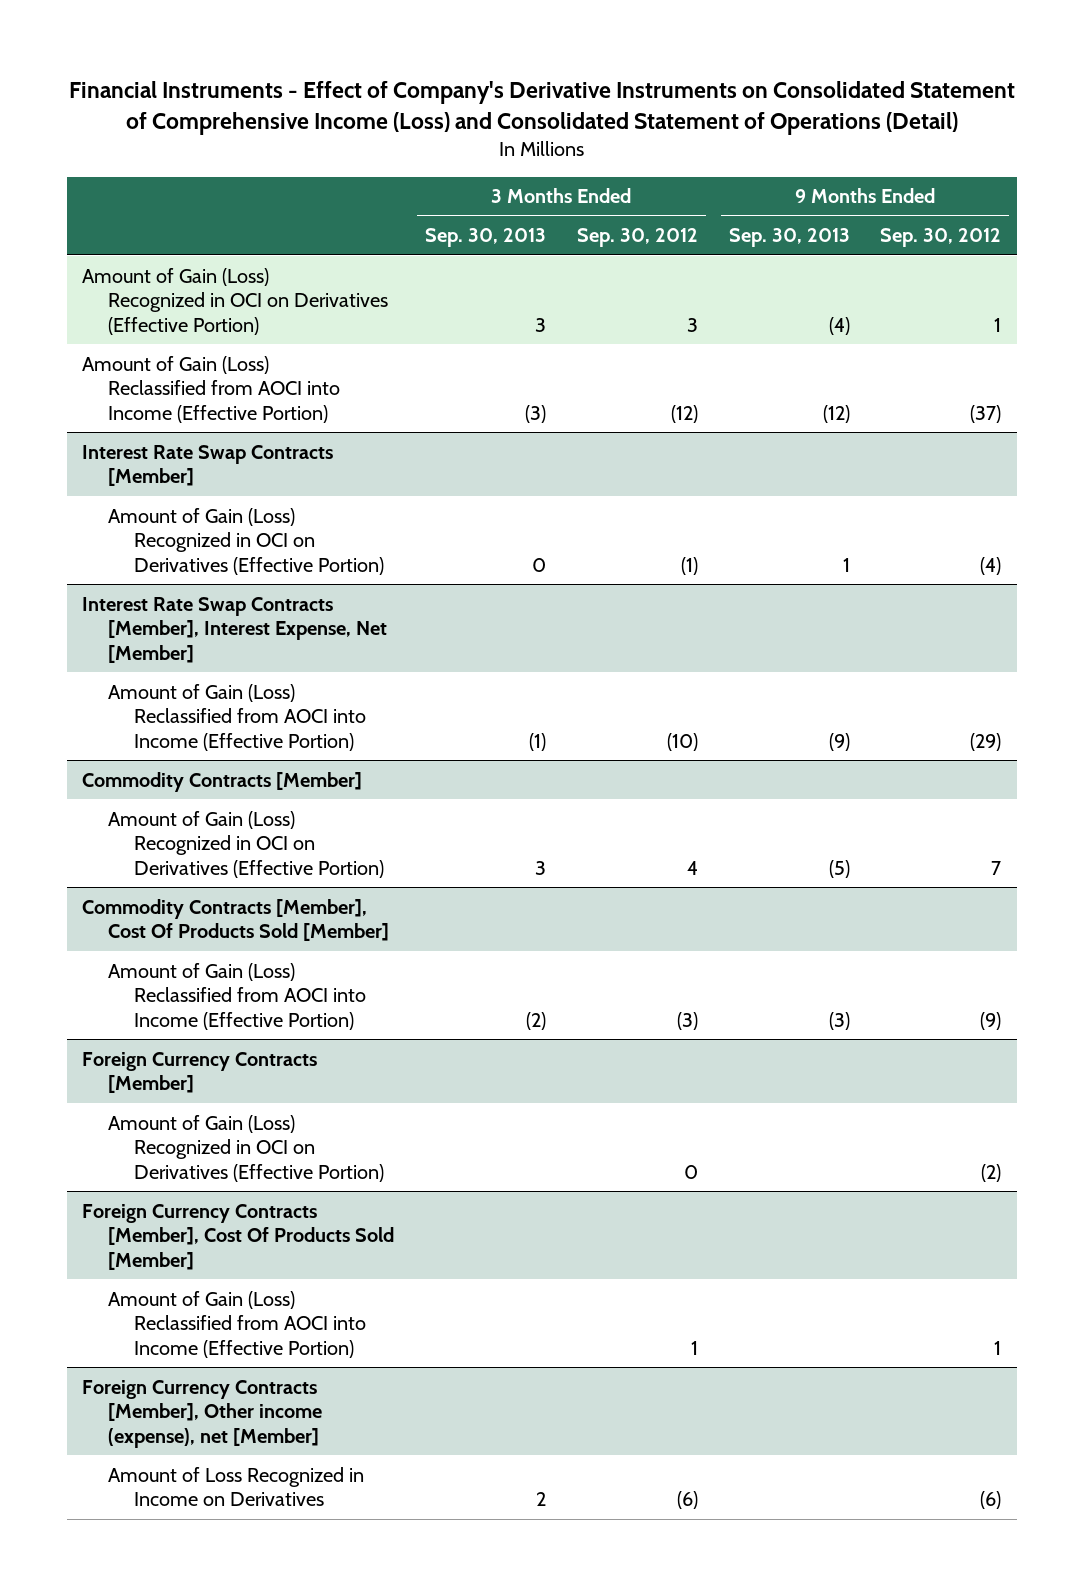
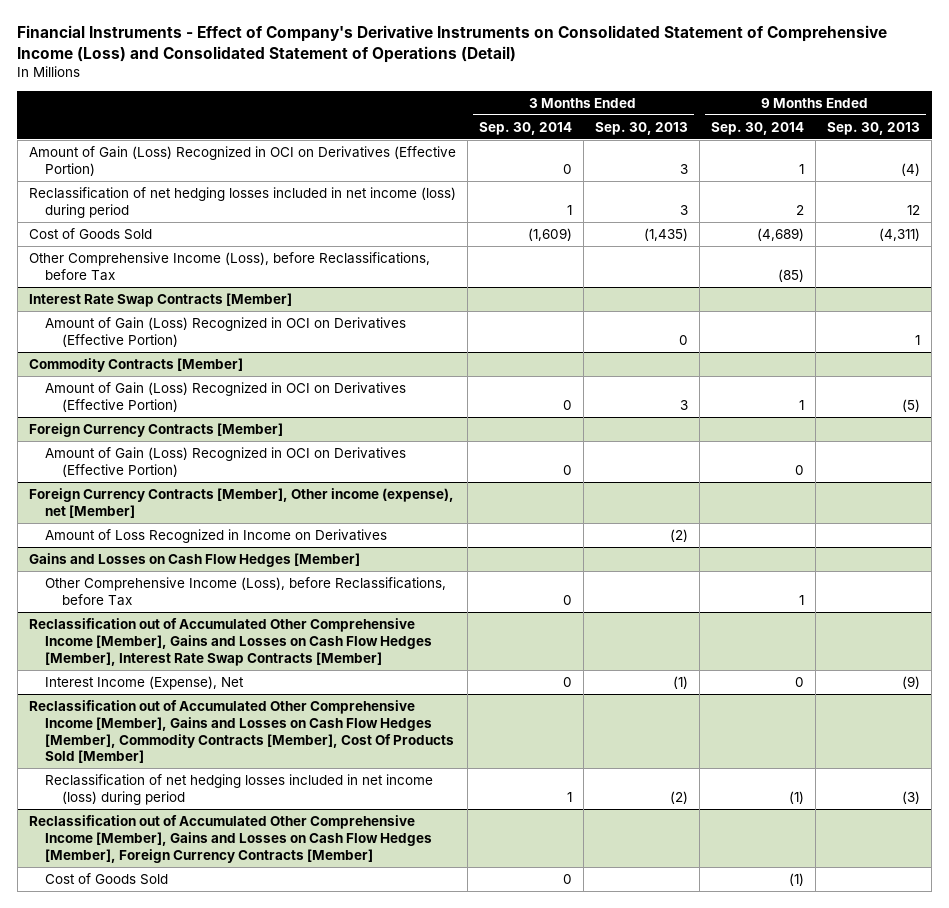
- | 3 Months Ended Sep. 30, 2013 | 3 Months Ended Sep. 30, 2012 | 9 Months Ended Sep. 30, 2013 | 9 Months Ended Sep. 30, 2012
+ | 3 Months Ended Sep. 30, 2014 | 3 Months Ended Sep. 30, 2013 | 9 Months Ended Sep. 30, 2014 | 9 Months Ended Sep. 30, 2013
- Amount of Gain (Loss) Reclassified from AOCI into Income (Effective Portion) | (3) | (12) | (12) | (37)
+ Reclassification of net hedging losses included in net income (loss) during period | 1 | 3 | 2 | 12
+ Cost of Goods Sold | (1,609) | (1,435) | (4,689) | (4,311)
+ Other Comprehensive Income (Loss), before Reclassifications, before Tax | | | (85) |
- Interest Rate Swap Contracts [Member], Interest Expense, Net [Member]
- Amount of Gain (Loss) Reclassified from AOCI into Income (Effective Portion) | (1) | (10) | (9) | (29)
- Commodity Contracts [Member], Cost Of Products Sold [Member]
- Amount of Gain (Loss) Reclassified from AOCI into Income (Effective Portion) | (2) | (3) | (3) | (9)
- Foreign Currency Contracts [Member], Cost Of Products Sold [Member]
- Amount of Gain (Loss) Reclassified from AOCI into Income (Effective Portion) | | 1 | | 1
@ Foreign Currency Contracts [Member], Other income (expense), net [Member]
- Amount of Loss Recognized in Income on Derivatives | 2 | (6) | | (6)
+ Amount of Loss Recognized in Income on Derivatives | | (2) | |
+ Gains and Losses on Cash Flow Hedges [Member]
+ Other Comprehensive Income (Loss), before Reclassifications, before Tax | 0 | | 1 |
+ Reclassification out of Accumulated Other Comprehensive Income [Member], Gains and Losses on Cash Flow Hedges [Member], Interest Rate Swap Contracts [Member]
+ Interest Income (Expense), Net | 0 | (1) | 0 | (9)
+ Reclassification out of Accumulated Other Comprehensive Income [Member], Gains and Losses on Cash Flow Hedges [Member], Commodity Contracts [Member], Cost Of Products Sold [Member]
+ Reclassification of net hedging losses included in net income (loss) during period | 1 | (2) | (1) | (3)
+ Reclassification out of Accumulated Other Comprehensive Income [Member], Gains and Losses on Cash Flow Hedges [Member], Foreign Currency Contracts [Member]
+ Cost of Goods Sold | 0 | | (1) |

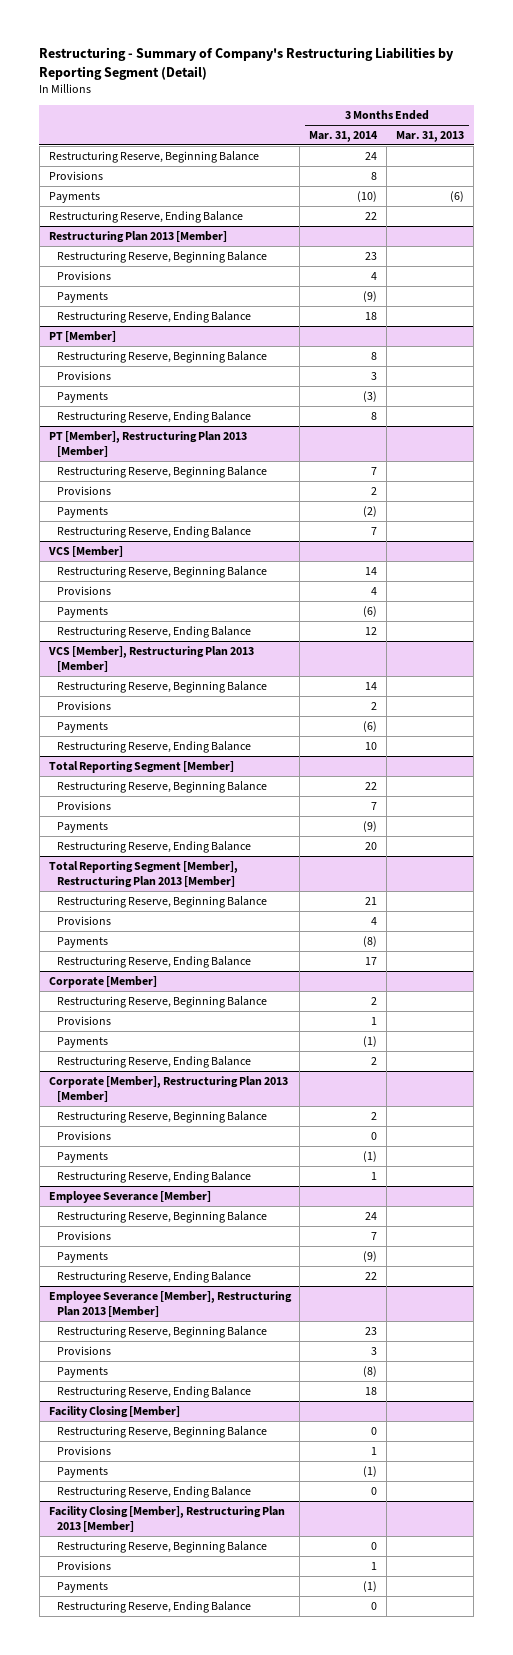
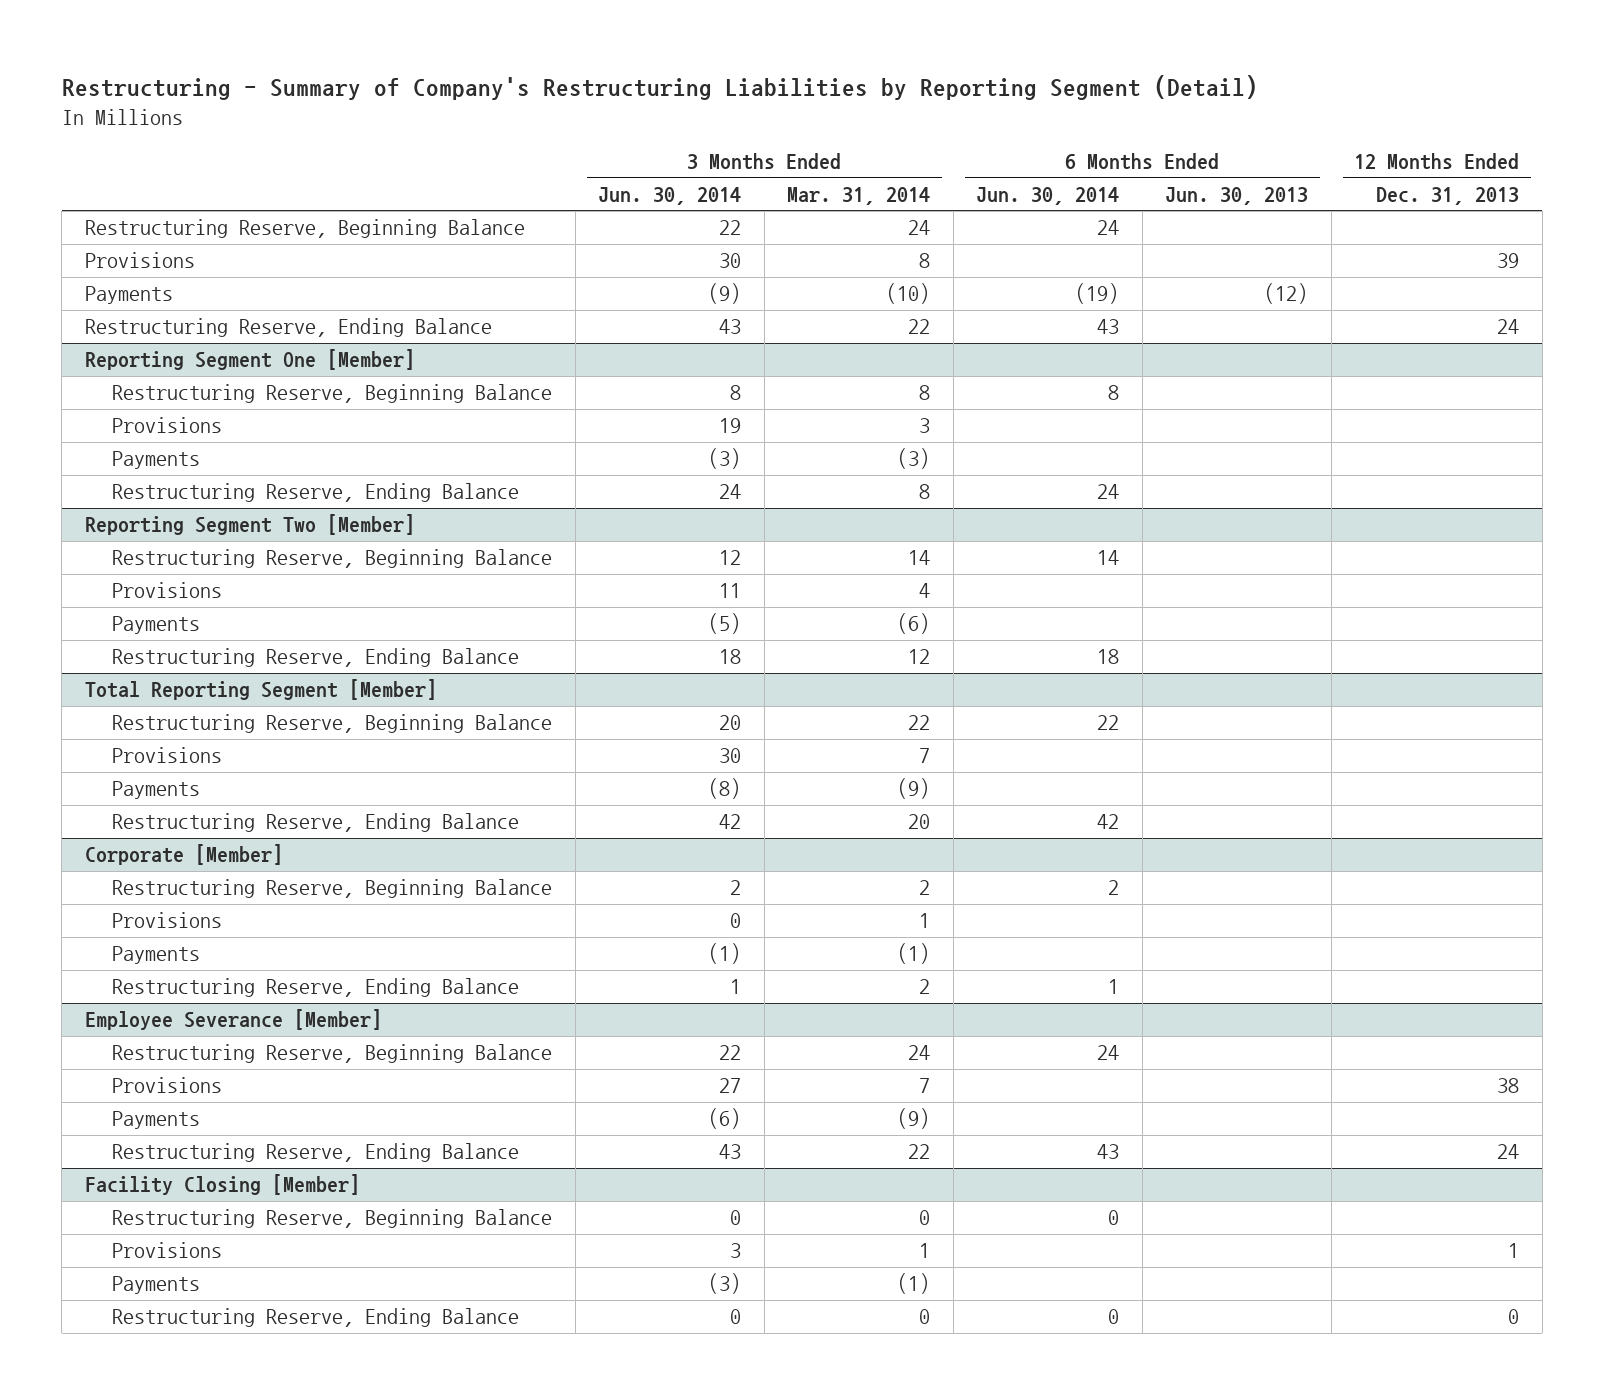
- | 3 Months Ended Mar. 31, 2014 | 3 Months Ended Mar. 31, 2013
+ | 3 Months Ended Jun. 30, 2014 | 3 Months Ended Mar. 31, 2014 | 6 Months Ended Jun. 30, 2014 | 6 Months Ended Jun. 30, 2013 | 12 Months Ended Dec. 31, 2013
- Restructuring Plan 2013 [Member]
- Restructuring Reserve, Beginning Balance | 23 |
- Provisions | 4 |
- Payments | (9) |
- Restructuring Reserve, Ending Balance | 18 |
- PT [Member]
+ Reporting Segment One [Member]
- PT [Member], Restructuring Plan 2013 [Member]
- Restructuring Reserve, Beginning Balance | 7 |
- Provisions | 2 |
- Payments | (2) |
- Restructuring Reserve, Ending Balance | 7 |
- VCS [Member]
+ Reporting Segment Two [Member]
- VCS [Member], Restructuring Plan 2013 [Member]
- Restructuring Reserve, Beginning Balance | 14 |
- Provisions | 2 |
- Payments | (6) |
- Restructuring Reserve, Ending Balance | 10 |
- Total Reporting Segment [Member], Restructuring Plan 2013 [Member]
- Restructuring Reserve, Beginning Balance | 21 |
- Provisions | 4 |
- Payments | (8) |
- Restructuring Reserve, Ending Balance | 17 |
- Corporate [Member], Restructuring Plan 2013 [Member]
- Restructuring Reserve, Beginning Balance | 2 |
- Provisions | 0 |
- Payments | (1) |
- Restructuring Reserve, Ending Balance | 1 |
- Employee Severance [Member], Restructuring Plan 2013 [Member]
- Restructuring Reserve, Beginning Balance | 23 |
- Provisions | 3 |
- Payments | (8) |
- Restructuring Reserve, Ending Balance | 18 |
- Facility Closing [Member], Restructuring Plan 2013 [Member]
- Restructuring Reserve, Beginning Balance | 0 |
- Provisions | 1 |
- Payments | (1) |
- Restructuring Reserve, Ending Balance | 0 |

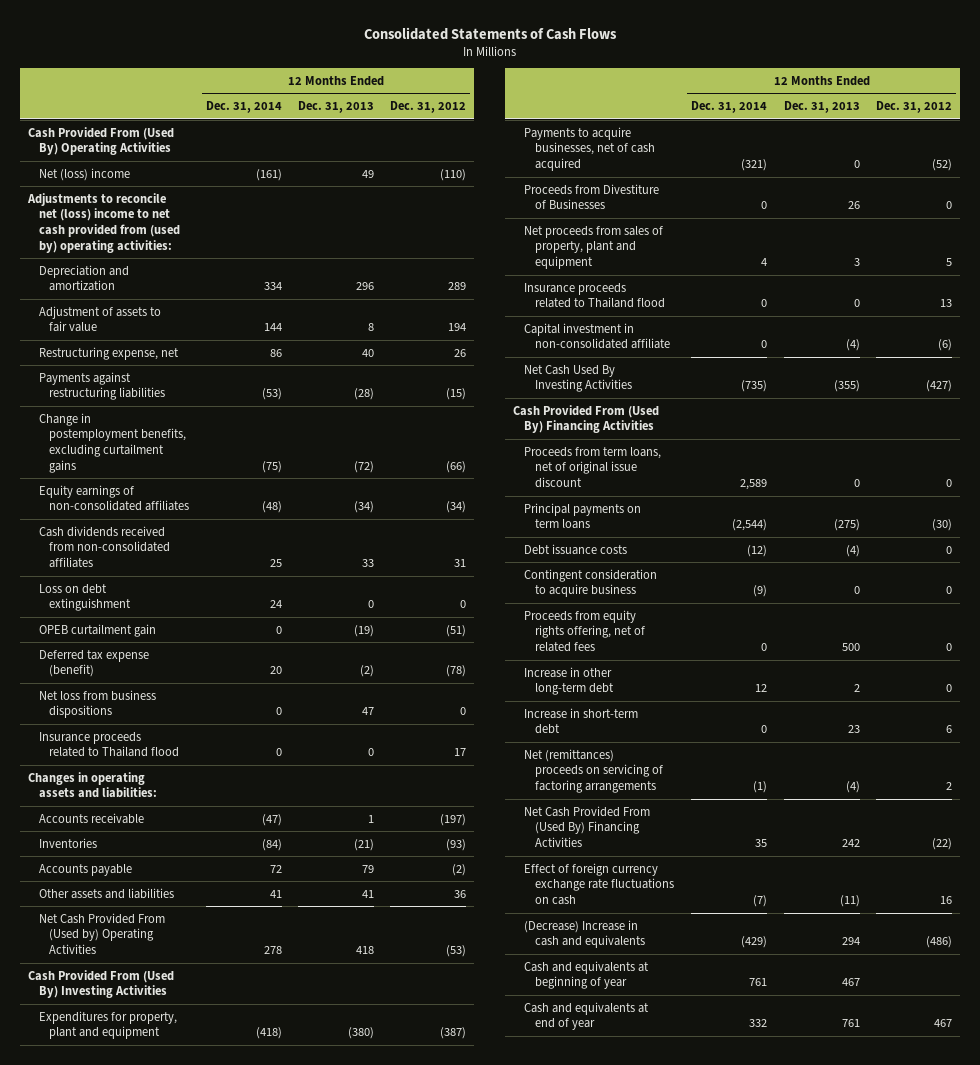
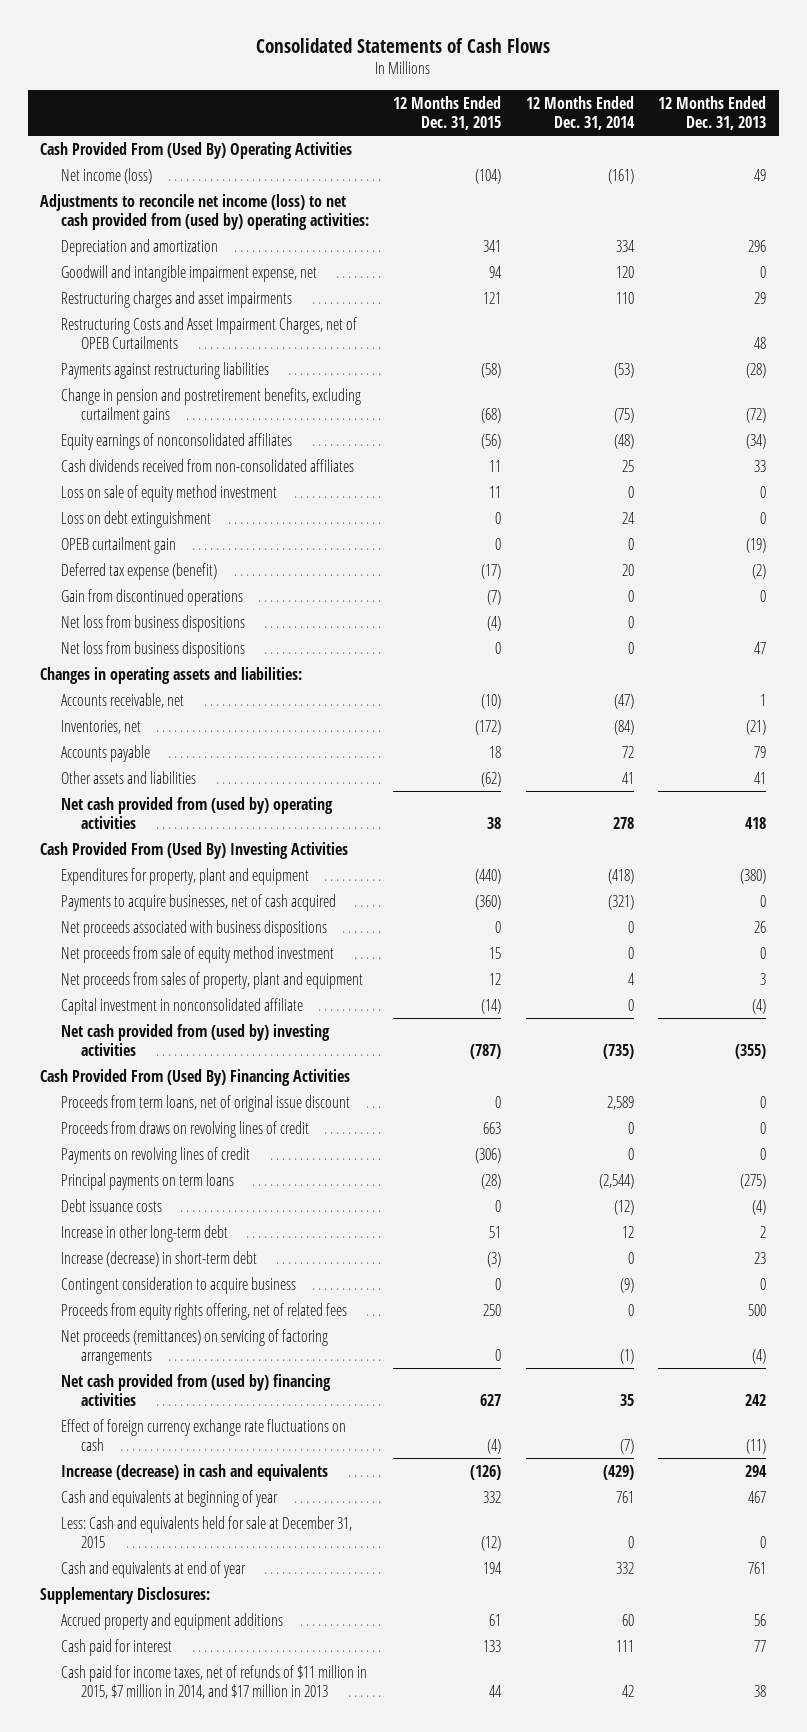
- | 12 Months Ended Dec. 31, 2014 | 12 Months Ended Dec. 31, 2013 | 12 Months Ended Dec. 31, 2012
+ | 12 Months Ended Dec. 31, 2015 | 12 Months Ended Dec. 31, 2014 | 12 Months Ended Dec. 31, 2013
- Net (loss) income | (161) | 49 | (110)
- Adjustments to reconcile net (loss) income to net cash provided from (used by) operating activities:
+ Net income (loss) | (104) | (161) | 49
+ Adjustments to reconcile net income (loss) to net cash provided from (used by) operating activities:
- Adjustment of assets to fair value | 144 | 8 | 194
- Restructuring expense, net | 86 | 40 | 26
+ Goodwill and intangible impairment expense, net | 94 | 120 | 0
+ Restructuring charges and asset impairments | 121 | 110 | 29
+ Restructuring Costs and Asset Impairment Charges, net of OPEB Curtailments | | | 48
- Change in postemployment benefits, excluding curtailment gains | (75) | (72) | (66)
- Equity earnings of non-consolidated affiliates | (48) | (34) | (34)
+ Change in pension and postretirement benefits, excluding curtailment gains | (68) | (75) | (72)
+ Equity earnings of nonconsolidated affiliates | (56) | (48) | (34)
+ Loss on sale of equity method investment | 11 | 0 | 0
+ Gain from discontinued operations | (7) | 0 | 0
+ Net loss from business dispositions | (4) | 0 |
- Insurance proceeds related to Thailand flood | 0 | 0 | 17
- Accounts receivable | (47) | 1 | (197)
- Inventories | (84) | (21) | (93)
+ Accounts receivable, net | (10) | (47) | 1
+ Inventories, net | (172) | (84) | (21)
- Net Cash Provided From (Used by) Operating Activities | 278 | 418 | (53)
+ Net cash provided from (used by) operating activities | 38 | 278 | 418
- Proceeds from Divestiture of Businesses | 0 | 26 | 0
+ Net proceeds associated with business dispositions | 0 | 0 | 26
+ Net proceeds from sale of equity method investment | 15 | 0 | 0
- Insurance proceeds related to Thailand flood | 0 | 0 | 13
- Capital investment in non-consolidated affiliate | 0 | (4) | (6)
- Net Cash Used By Investing Activities | (735) | (355) | (427)
+ Capital investment in nonconsolidated affiliate | (14) | 0 | (4)
+ Net cash provided from (used by) investing activities | (787) | (735) | (355)
+ Proceeds from draws on revolving lines of credit | 663 | 0 | 0
+ Payments on revolving lines of credit | (306) | 0 | 0
moved up: Increase in other long-term debt | 51 | 12 | 2
+ Increase (decrease) in short-term debt | (3) | 0 | 23
- Increase in short-term debt | 0 | 23 | 6
- Net (remittances) proceeds on servicing of factoring arrangements | (1) | (4) | 2
- Net Cash Provided From (Used By) Financing Activities | 35 | 242 | (22)
+ Net proceeds (remittances) on servicing of factoring arrangements | 0 | (1) | (4)
+ Net cash provided from (used by) financing activities | 627 | 35 | 242
- (Decrease) Increase in cash and equivalents | (429) | 294 | (486)
+ Increase (decrease) in cash and equivalents | (126) | (429) | 294
+ Less: Cash and equivalents held for sale at December 31, 2015 | (12) | 0 | 0
+ Supplementary Disclosures:
+ Accrued property and equipment additions | 61 | 60 | 56
+ Cash paid for interest | 133 | 111 | 77
+ Cash paid for income taxes, net of refunds of $11 million in 2015, $7 million in 2014, and $17 million in 2013 | 44 | 42 | 38

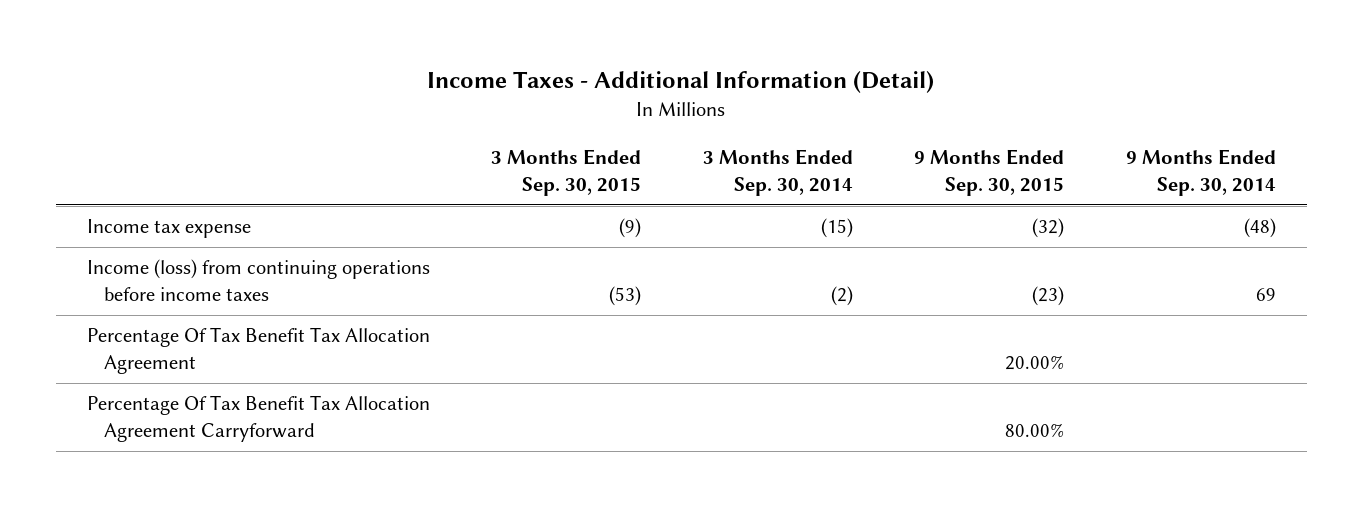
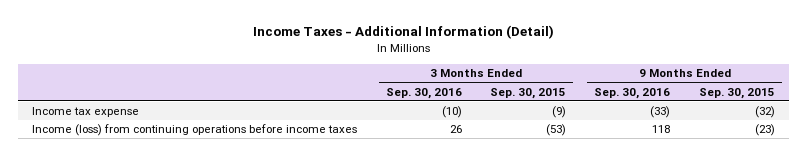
- | 3 Months Ended Sep. 30, 2015 | 3 Months Ended Sep. 30, 2014 | 9 Months Ended Sep. 30, 2015 | 9 Months Ended Sep. 30, 2014
+ | 3 Months Ended Sep. 30, 2016 | 3 Months Ended Sep. 30, 2015 | 9 Months Ended Sep. 30, 2016 | 9 Months Ended Sep. 30, 2015
- Percentage Of Tax Benefit Tax Allocation Agreement | | | 20.00% |
- Percentage Of Tax Benefit Tax Allocation Agreement Carryforward | | | 80.00% |

